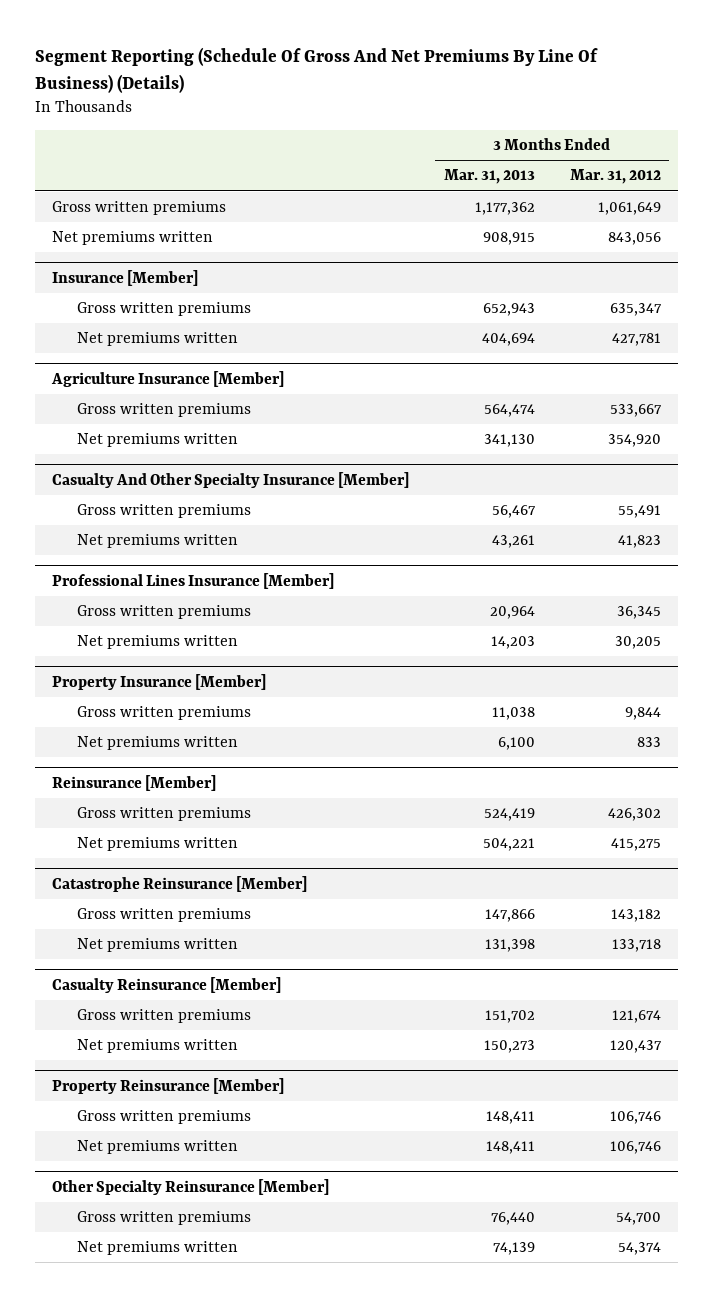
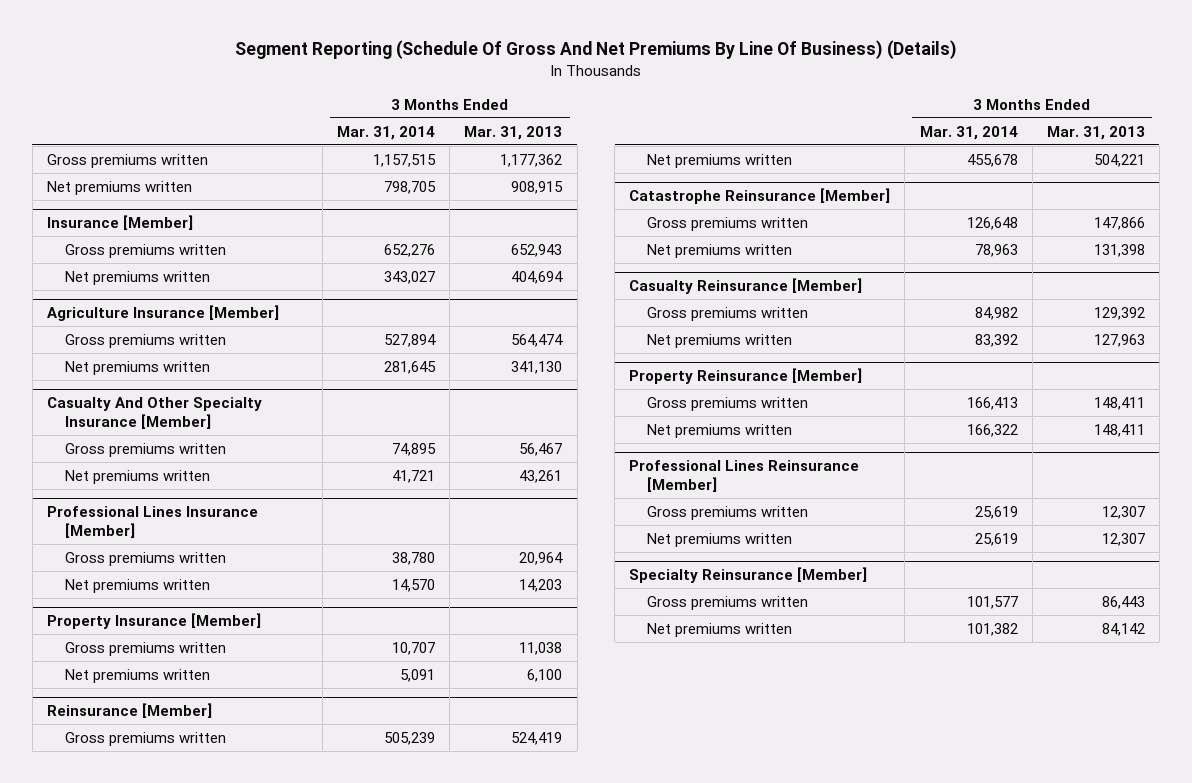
- | 3 Months Ended Mar. 31, 2013 | 3 Months Ended Mar. 31, 2012
+ | 3 Months Ended Mar. 31, 2014 | 3 Months Ended Mar. 31, 2013
- Gross written premiums | 1,177,362 | 1,061,649
+ Gross premiums written | 1,157,515 | 1,177,362
@ Insurance [Member]
- Gross written premiums | 652,943 | 635,347
+ Gross premiums written | 652,276 | 652,943
@ Agriculture Insurance [Member]
- Gross written premiums | 564,474 | 533,667
+ Gross premiums written | 527,894 | 564,474
@ Casualty And Other Specialty Insurance [Member]
- Gross written premiums | 56,467 | 55,491
+ Gross premiums written | 74,895 | 56,467
@ Professional Lines Insurance [Member]
- Gross written premiums | 20,964 | 36,345
+ Gross premiums written | 38,780 | 20,964
@ Property Insurance [Member]
- Gross written premiums | 11,038 | 9,844
+ Gross premiums written | 10,707 | 11,038
@ Reinsurance [Member]
- Gross written premiums | 524,419 | 426,302
+ Gross premiums written | 505,239 | 524,419
@ Catastrophe Reinsurance [Member]
- Gross written premiums | 147,866 | 143,182
+ Gross premiums written | 126,648 | 147,866
@ Casualty Reinsurance [Member]
- Gross written premiums | 151,702 | 121,674
- Net premiums written | 150,273 | 120,437
+ Gross premiums written | 84,982 | 129,392
+ Net premiums written | 83,392 | 127,963
@ Property Reinsurance [Member]
- Gross written premiums | 148,411 | 106,746
+ Gross premiums written | 166,413 | 148,411
- Other Specialty Reinsurance [Member]
- Gross written premiums | 76,440 | 54,700
- Net premiums written | 74,139 | 54,374
+ Professional Lines Reinsurance [Member]
+ Gross premiums written | 25,619 | 12,307
+ Net premiums written | 25,619 | 12,307
+ Specialty Reinsurance [Member]
+ Gross premiums written | 101,577 | 86,443
+ Net premiums written | 101,382 | 84,142

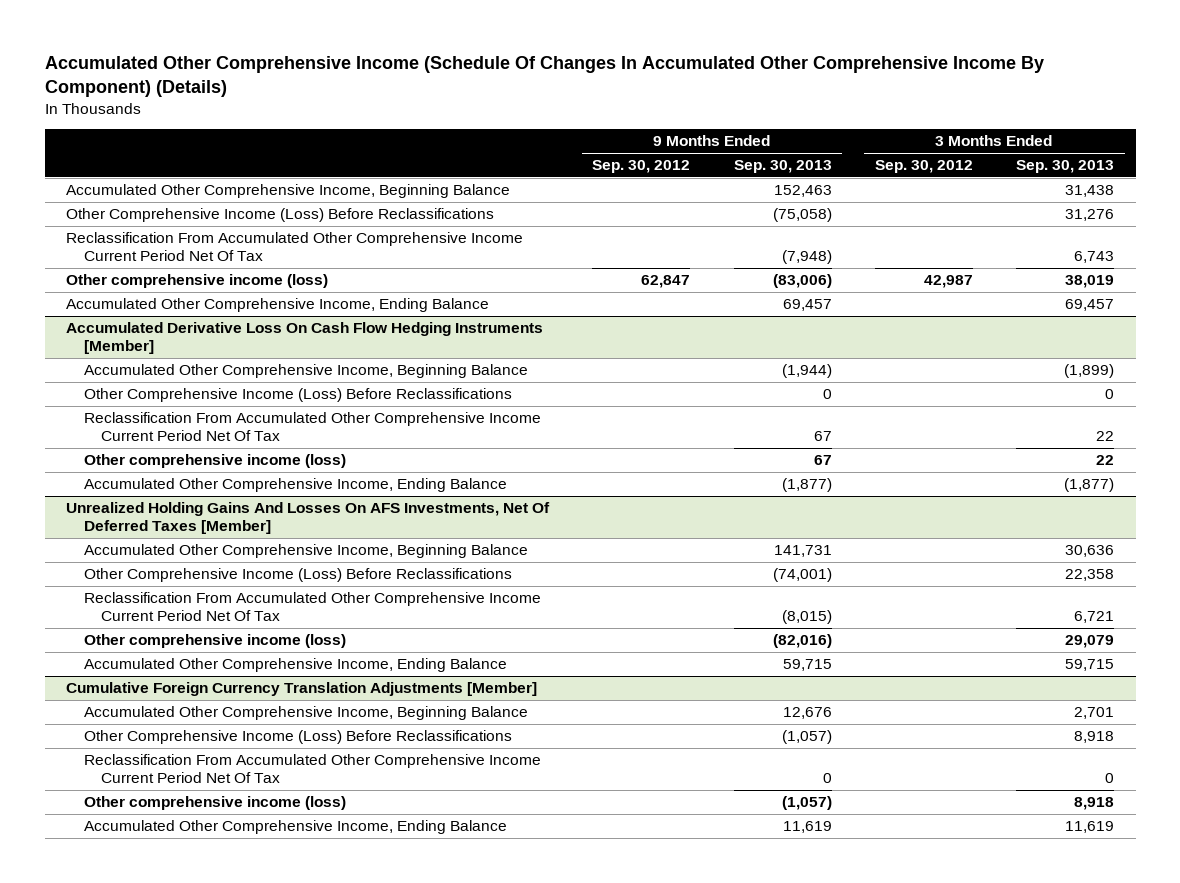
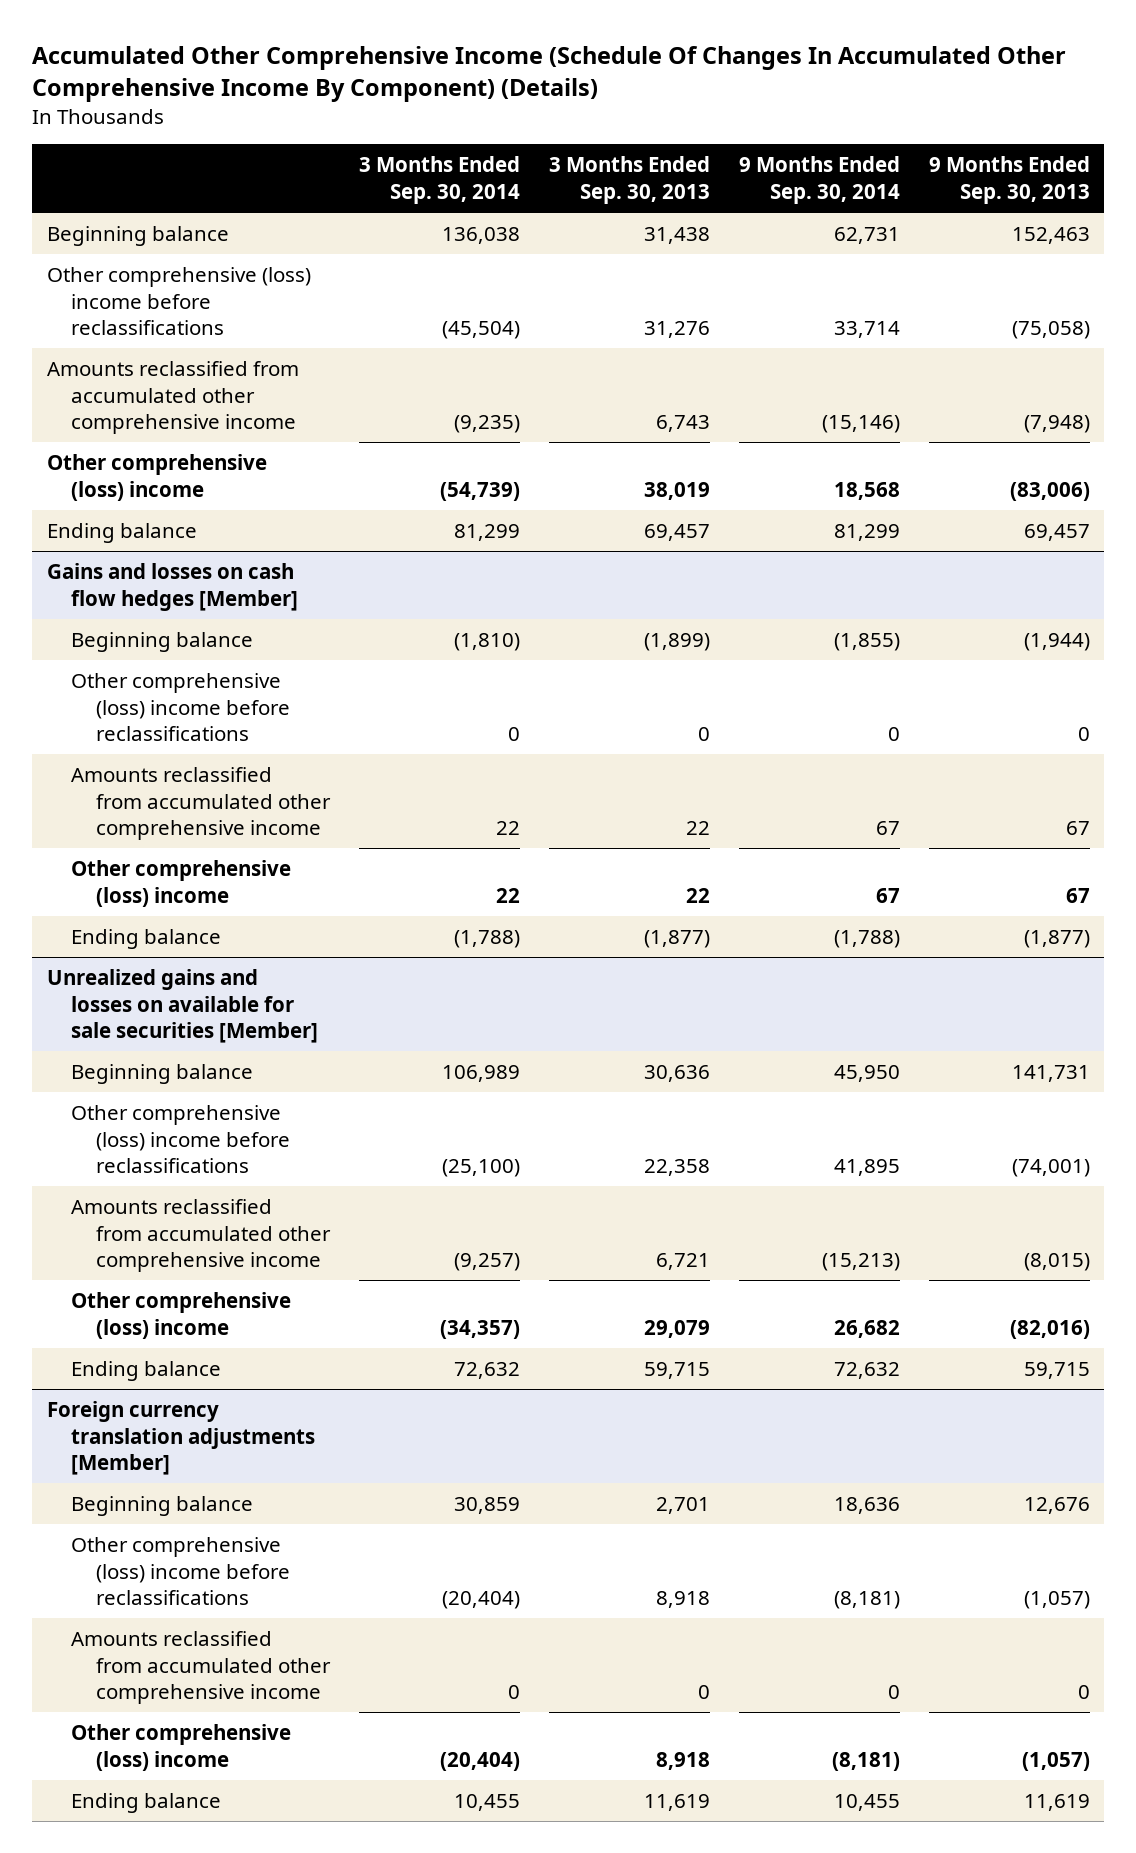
- | 9 Months Ended Sep. 30, 2012 | 9 Months Ended Sep. 30, 2013 | 3 Months Ended Sep. 30, 2012 | 3 Months Ended Sep. 30, 2013
+ | 3 Months Ended Sep. 30, 2014 | 3 Months Ended Sep. 30, 2013 | 9 Months Ended Sep. 30, 2014 | 9 Months Ended Sep. 30, 2013
- Accumulated Other Comprehensive Income, Beginning Balance | | 152,463 | | 31,438
- Other Comprehensive Income (Loss) Before Reclassifications | | (75,058) | | 31,276
- Reclassification From Accumulated Other Comprehensive Income Current Period Net Of Tax | | (7,948) | | 6,743
- Other comprehensive income (loss) | 62,847 | (83,006) | 42,987 | 38,019
- Accumulated Other Comprehensive Income, Ending Balance | | 69,457 | | 69,457
- Accumulated Derivative Loss On Cash Flow Hedging Instruments [Member]
- Accumulated Other Comprehensive Income, Beginning Balance | | (1,944) | | (1,899)
- Other Comprehensive Income (Loss) Before Reclassifications | | 0 | | 0
- Reclassification From Accumulated Other Comprehensive Income Current Period Net Of Tax | | 67 | | 22
- Other comprehensive income (loss) | | 67 | | 22
- Accumulated Other Comprehensive Income, Ending Balance | | (1,877) | | (1,877)
- Unrealized Holding Gains And Losses On AFS Investments, Net Of Deferred Taxes [Member]
- Accumulated Other Comprehensive Income, Beginning Balance | | 141,731 | | 30,636
- Other Comprehensive Income (Loss) Before Reclassifications | | (74,001) | | 22,358
- Reclassification From Accumulated Other Comprehensive Income Current Period Net Of Tax | | (8,015) | | 6,721
- Other comprehensive income (loss) | | (82,016) | | 29,079
- Accumulated Other Comprehensive Income, Ending Balance | | 59,715 | | 59,715
- Cumulative Foreign Currency Translation Adjustments [Member]
- Accumulated Other Comprehensive Income, Beginning Balance | | 12,676 | | 2,701
- Other Comprehensive Income (Loss) Before Reclassifications | | (1,057) | | 8,918
- Reclassification From Accumulated Other Comprehensive Income Current Period Net Of Tax | | 0 | | 0
- Other comprehensive income (loss) | | (1,057) | | 8,918
- Accumulated Other Comprehensive Income, Ending Balance | | 11,619 | | 11,619
+ Beginning balance | 136,038 | 31,438 | 62,731 | 152,463
+ Other comprehensive (loss) income before reclassifications | (45,504) | 31,276 | 33,714 | (75,058)
+ Amounts reclassified from accumulated other comprehensive income | (9,235) | 6,743 | (15,146) | (7,948)
+ Other comprehensive (loss) income | (54,739) | 38,019 | 18,568 | (83,006)
+ Ending balance | 81,299 | 69,457 | 81,299 | 69,457
+ Gains and losses on cash flow hedges [Member]
+ Beginning balance | (1,810) | (1,899) | (1,855) | (1,944)
+ Other comprehensive (loss) income before reclassifications | 0 | 0 | 0 | 0
+ Amounts reclassified from accumulated other comprehensive income | 22 | 22 | 67 | 67
+ Other comprehensive (loss) income | 22 | 22 | 67 | 67
+ Ending balance | (1,788) | (1,877) | (1,788) | (1,877)
+ Unrealized gains and losses on available for sale securities [Member]
+ Beginning balance | 106,989 | 30,636 | 45,950 | 141,731
+ Other comprehensive (loss) income before reclassifications | (25,100) | 22,358 | 41,895 | (74,001)
+ Amounts reclassified from accumulated other comprehensive income | (9,257) | 6,721 | (15,213) | (8,015)
+ Other comprehensive (loss) income | (34,357) | 29,079 | 26,682 | (82,016)
+ Ending balance | 72,632 | 59,715 | 72,632 | 59,715
+ Foreign currency translation adjustments [Member]
+ Beginning balance | 30,859 | 2,701 | 18,636 | 12,676
+ Other comprehensive (loss) income before reclassifications | (20,404) | 8,918 | (8,181) | (1,057)
+ Amounts reclassified from accumulated other comprehensive income | 0 | 0 | 0 | 0
+ Other comprehensive (loss) income | (20,404) | 8,918 | (8,181) | (1,057)
+ Ending balance | 10,455 | 11,619 | 10,455 | 11,619

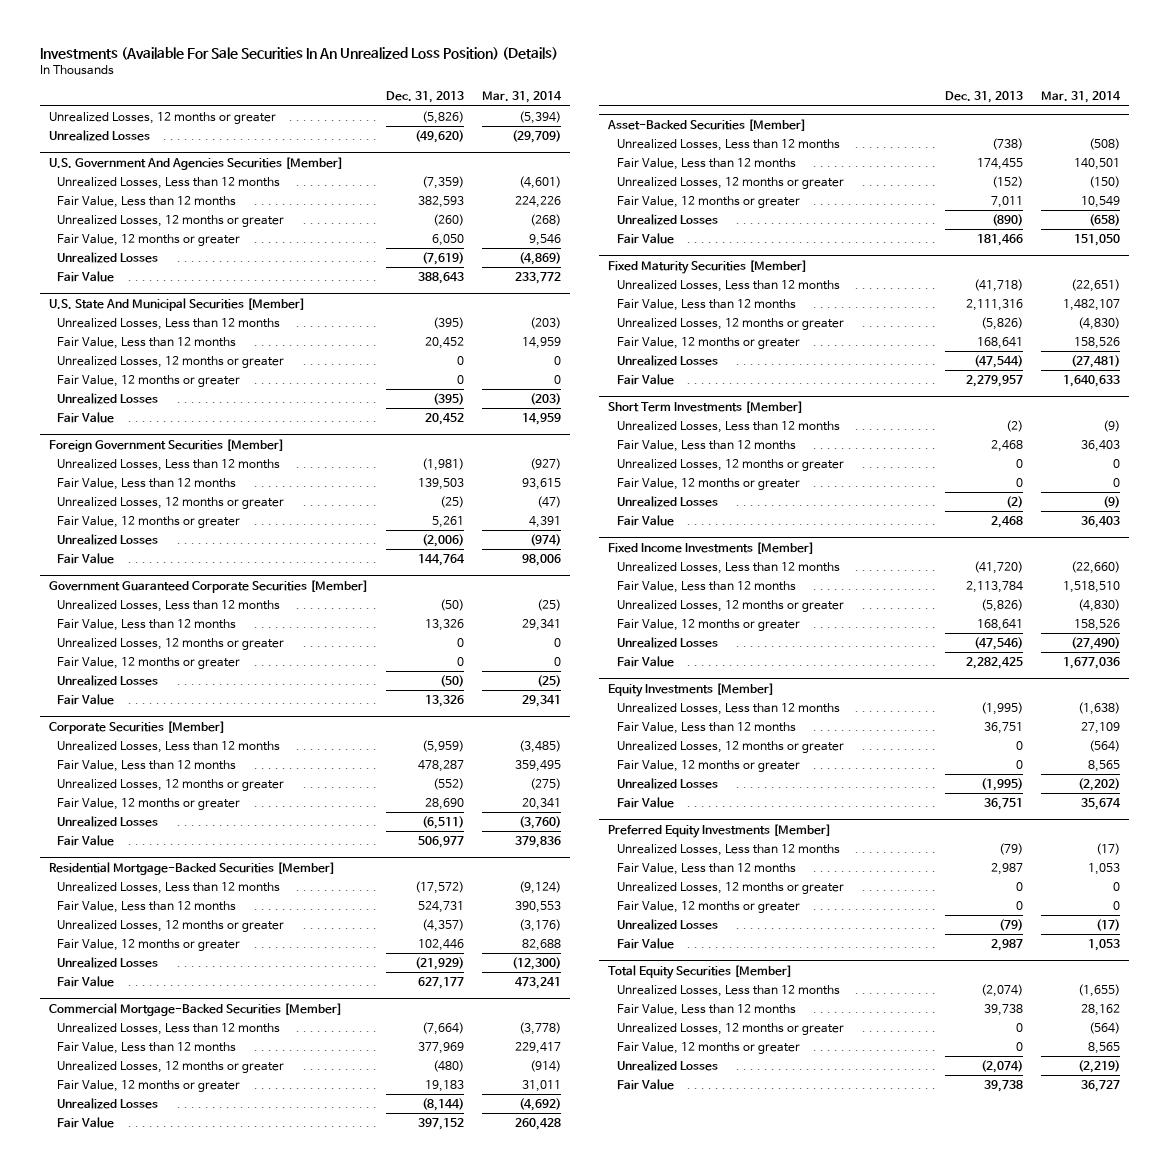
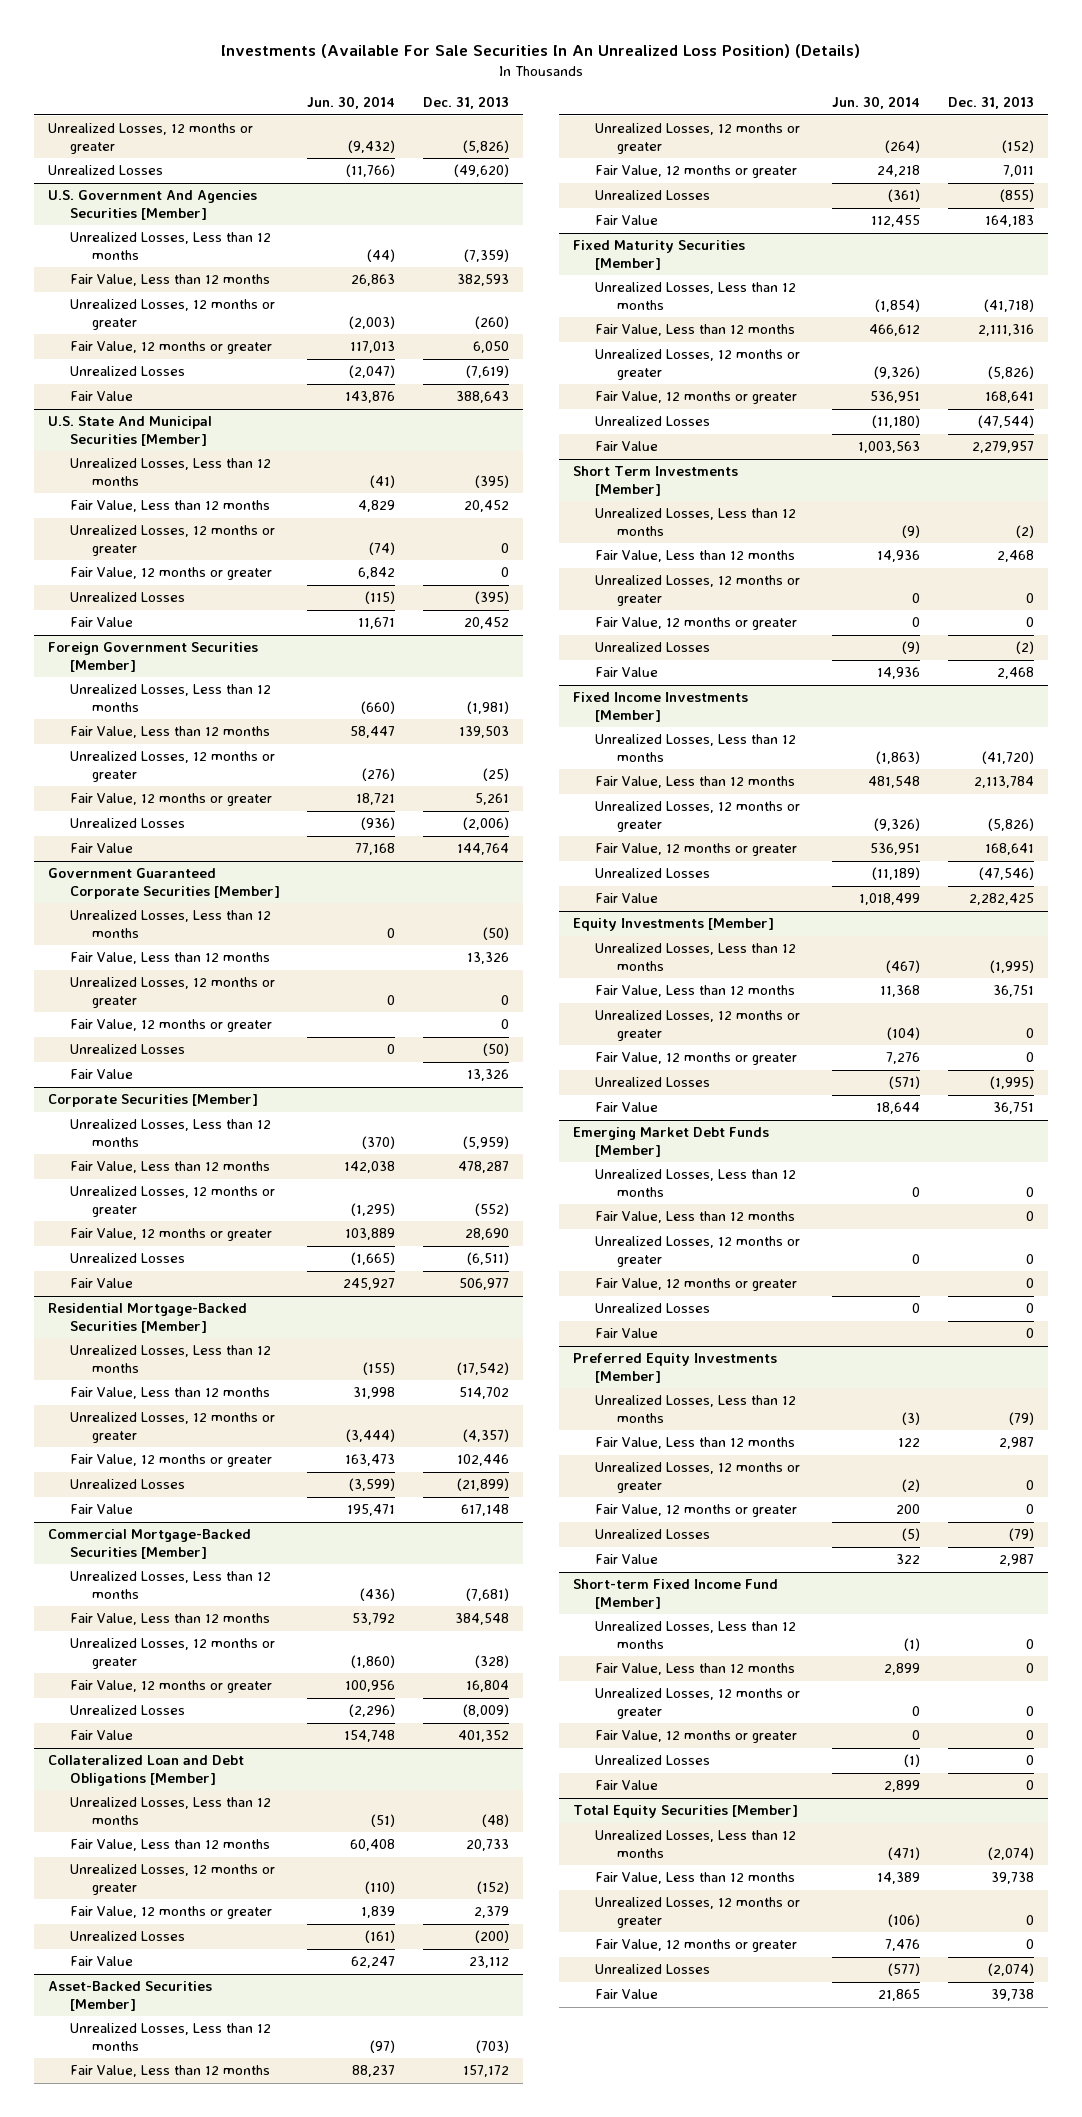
- | Dec. 31, 2013 | Mar. 31, 2014
+ | Jun. 30, 2014 | Dec. 31, 2013
@ Residential Mortgage-Backed Securities [Member]
- Unrealized Losses, Less than 12 months | (17,572) | (9,124)
- Fair Value, Less than 12 months | 524,731 | 390,553
+ Unrealized Losses, Less than 12 months | (155) | (17,542)
+ Fair Value, Less than 12 months | 31,998 | 514,702
- Unrealized Losses | (21,929) | (12,300)
- Fair Value | 627,177 | 473,241
+ Unrealized Losses | (3,599) | (21,899)
+ Fair Value | 195,471 | 617,148
@ Commercial Mortgage-Backed Securities [Member]
- Unrealized Losses, Less than 12 months | (7,664) | (3,778)
- Fair Value, Less than 12 months | 377,969 | 229,417
- Unrealized Losses, 12 months or greater | (480) | (914)
- Fair Value, 12 months or greater | 19,183 | 31,011
- Unrealized Losses | (8,144) | (4,692)
- Fair Value | 397,152 | 260,428
+ Unrealized Losses, Less than 12 months | (436) | (7,681)
+ Fair Value, Less than 12 months | 53,792 | 384,548
+ Unrealized Losses, 12 months or greater | (1,860) | (328)
+ Fair Value, 12 months or greater | 100,956 | 16,804
+ Unrealized Losses | (2,296) | (8,009)
+ Fair Value | 154,748 | 401,352
+ Collateralized Loan and Debt Obligations [Member]
+ Unrealized Losses, Less than 12 months | (51) | (48)
+ Fair Value, Less than 12 months | 60,408 | 20,733
+ Unrealized Losses, 12 months or greater | (110) | (152)
+ Fair Value, 12 months or greater | 1,839 | 2,379
+ Unrealized Losses | (161) | (200)
+ Fair Value | 62,247 | 23,112
@ Asset-Backed Securities [Member]
- Unrealized Losses, Less than 12 months | (738) | (508)
- Fair Value, Less than 12 months | 174,455 | 140,501
+ Unrealized Losses, Less than 12 months | (97) | (703)
+ Fair Value, Less than 12 months | 88,237 | 157,172
- Unrealized Losses | (890) | (658)
- Fair Value | 181,466 | 151,050
+ Unrealized Losses | (361) | (855)
+ Fair Value | 112,455 | 164,183
+ Emerging Market Debt Funds [Member]
+ Unrealized Losses, Less than 12 months | 0 | 0
+ Fair Value, Less than 12 months | | 0
+ Unrealized Losses, 12 months or greater | 0 | 0
+ Fair Value, 12 months or greater | | 0
+ Unrealized Losses | 0 | 0
+ Fair Value | | 0
+ Short-term Fixed Income Fund [Member]
+ Unrealized Losses, Less than 12 months | (1) | 0
+ Fair Value, Less than 12 months | 2,899 | 0
+ Unrealized Losses, 12 months or greater | 0 | 0
+ Fair Value, 12 months or greater | 0 | 0
+ Unrealized Losses | (1) | 0
+ Fair Value | 2,899 | 0

